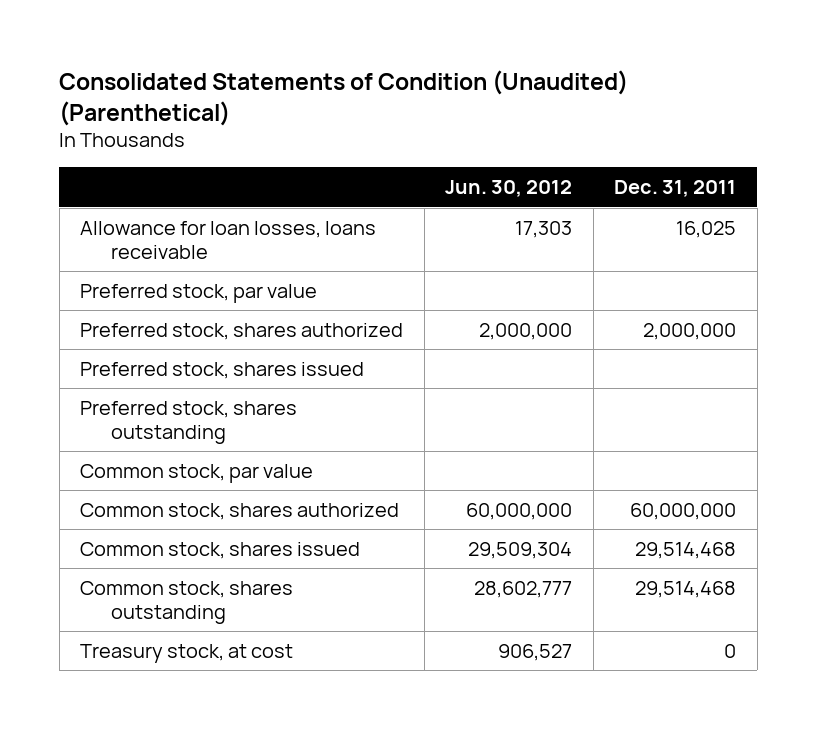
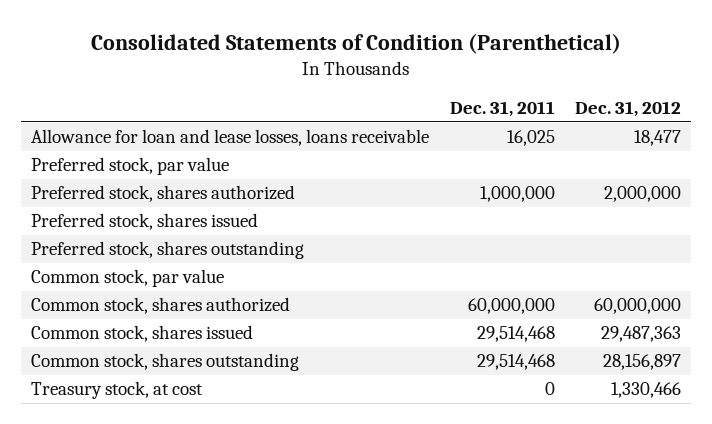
- Consolidated Statements of Condition (Unaudited) (Parenthetical)
+ Consolidated Statements of Condition (Parenthetical)
- | Jun. 30, 2012 | Dec. 31, 2011
+ | Dec. 31, 2011 | Dec. 31, 2012
- Allowance for loan losses, loans receivable | 17,303 | 16,025
+ Allowance for loan and lease losses, loans receivable | 16,025 | 18,477
- Preferred stock, shares authorized | 2,000,000 | 2,000,000
+ Preferred stock, shares authorized | 1,000,000 | 2,000,000

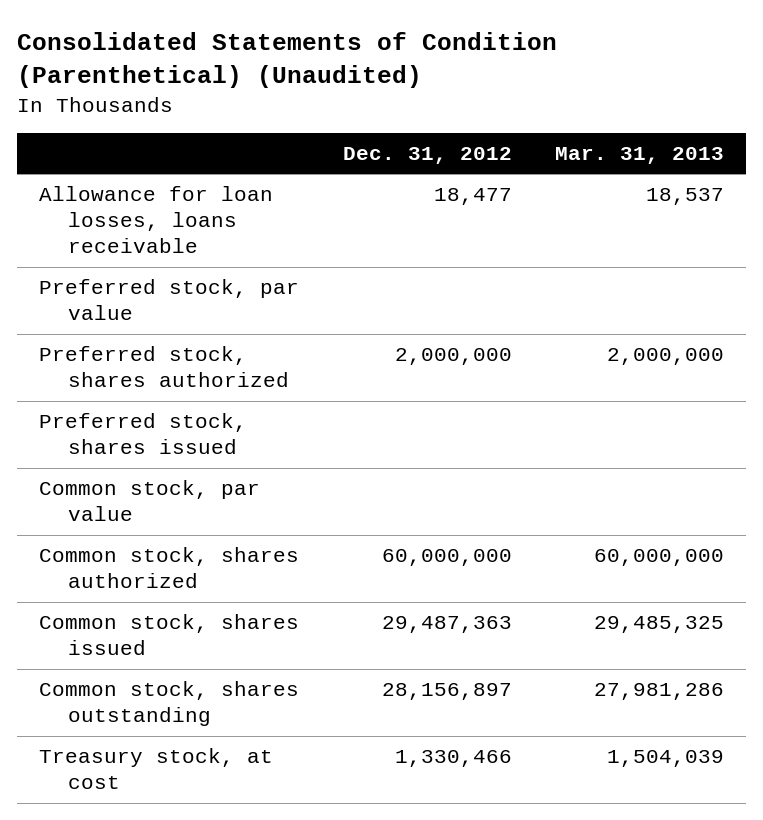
- Consolidated Statements of Condition (Parenthetical)
+ Consolidated Statements of Condition (Parenthetical) (Unaudited)
- | Dec. 31, 2011 | Dec. 31, 2012
+ | Dec. 31, 2012 | Mar. 31, 2013
- Allowance for loan and lease losses, loans receivable | 16,025 | 18,477
+ Allowance for loan losses, loans receivable | 18,477 | 18,537
- Preferred stock, shares outstanding

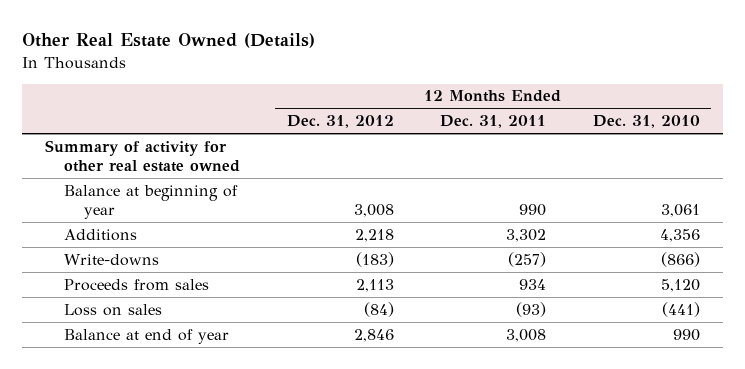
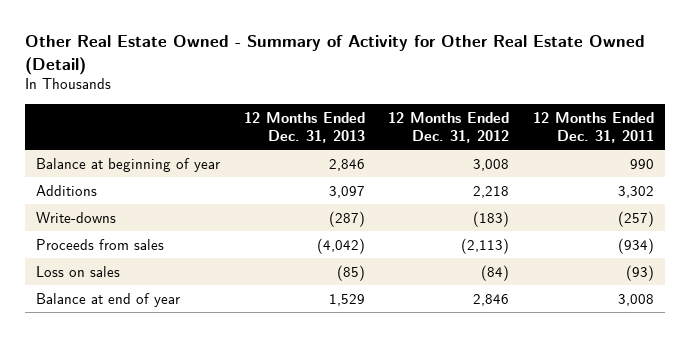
- Other Real Estate Owned (Details)
+ Other Real Estate Owned - Summary of Activity for Other Real Estate Owned (Detail)
- | 12 Months Ended Dec. 31, 2012 | 12 Months Ended Dec. 31, 2011 | 12 Months Ended Dec. 31, 2010
+ | 12 Months Ended Dec. 31, 2013 | 12 Months Ended Dec. 31, 2012 | 12 Months Ended Dec. 31, 2011
- Summary of activity for other real estate owned
- Proceeds from sales | 2,113 | 934 | 5,120
+ Proceeds from sales | (4,042) | (2,113) | (934)

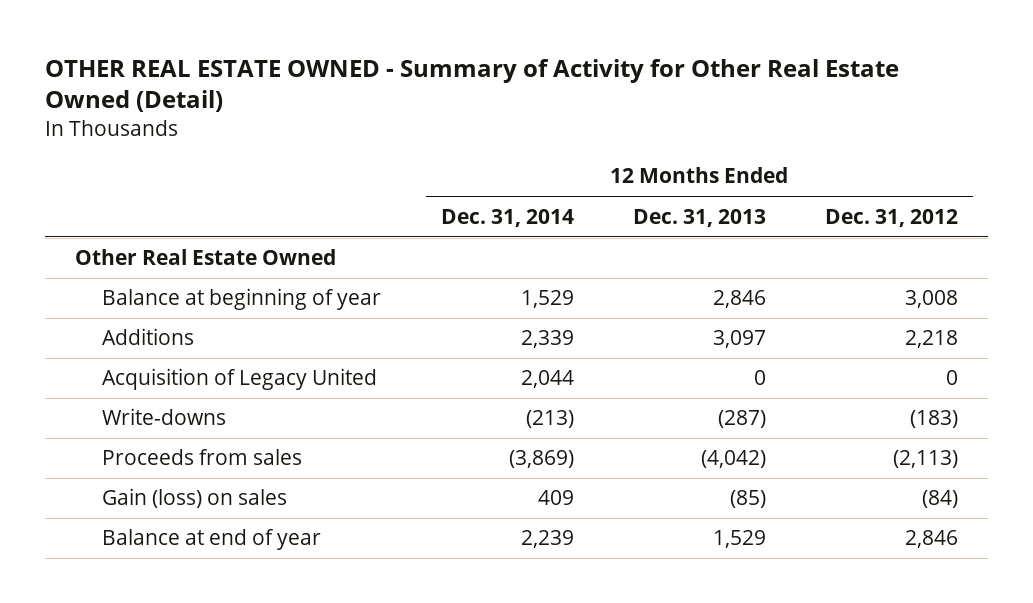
- Other Real Estate Owned - Summary of Activity for Other Real Estate Owned (Detail)
+ OTHER REAL ESTATE OWNED - Summary of Activity for Other Real Estate Owned (Detail)
- | 12 Months Ended Dec. 31, 2013 | 12 Months Ended Dec. 31, 2012 | 12 Months Ended Dec. 31, 2011
+ | 12 Months Ended Dec. 31, 2014 | 12 Months Ended Dec. 31, 2013 | 12 Months Ended Dec. 31, 2012
+ Other Real Estate Owned
+ Acquisition of Legacy United | 2,044 | 0 | 0
- Loss on sales | (85) | (84) | (93)
+ Gain (loss) on sales | 409 | (85) | (84)

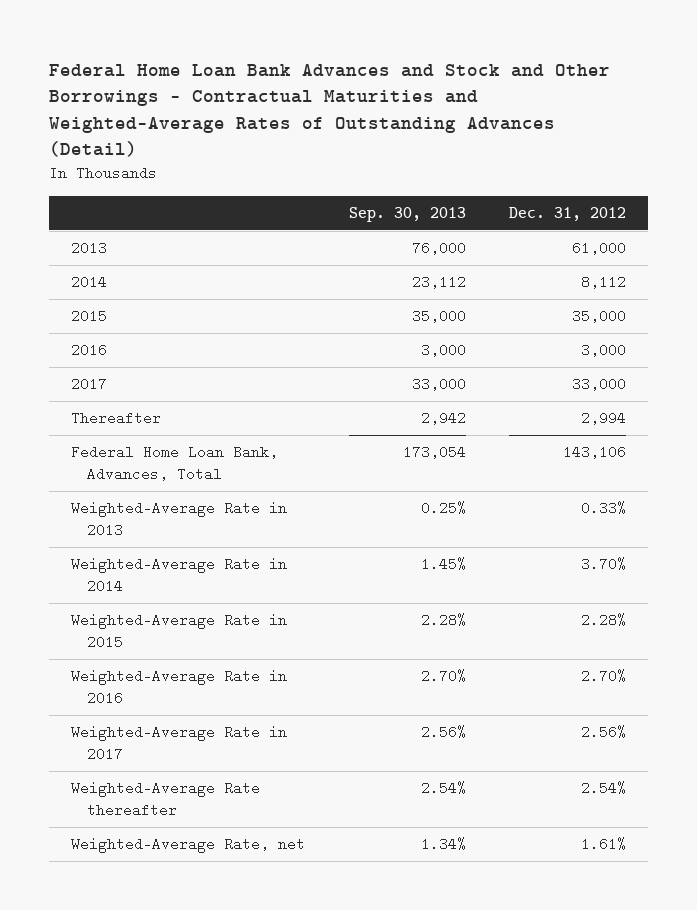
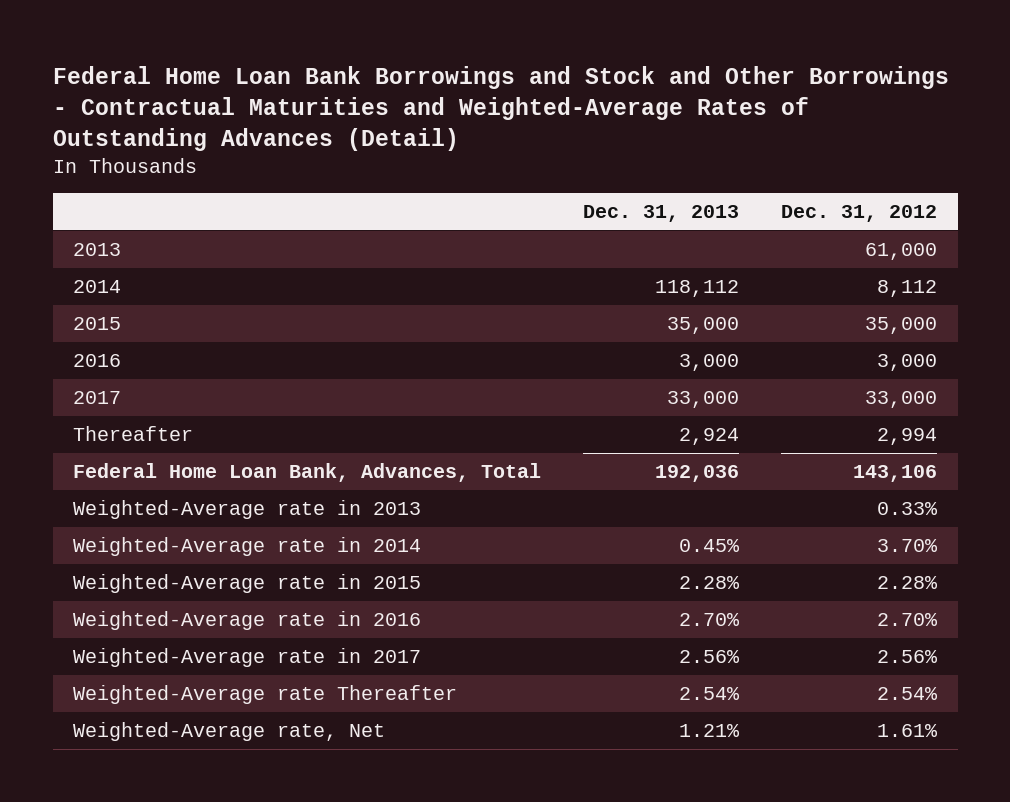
- Federal Home Loan Bank Advances and Stock and Other Borrowings - Contractual Maturities and Weighted-Average Rates of Outstanding Advances (Detail)
+ Federal Home Loan Bank Borrowings and Stock and Other Borrowings - Contractual Maturities and Weighted-Average Rates of Outstanding Advances (Detail)
- | Sep. 30, 2013 | Dec. 31, 2012
+ | Dec. 31, 2013 | Dec. 31, 2012
- Weighted-Average Rate in 2013 | 0.25% | 0.33%
- Weighted-Average Rate in 2014 | 1.45% | 3.70%
- Weighted-Average Rate in 2015 | 2.28% | 2.28%
- Weighted-Average Rate in 2016 | 2.70% | 2.70%
- Weighted-Average Rate in 2017 | 2.56% | 2.56%
- Weighted-Average Rate thereafter | 2.54% | 2.54%
- Weighted-Average Rate, net | 1.34% | 1.61%
+ Weighted-Average rate in 2013 | | 0.33%
+ Weighted-Average rate in 2014 | 0.45% | 3.70%
+ Weighted-Average rate in 2015 | 2.28% | 2.28%
+ Weighted-Average rate in 2016 | 2.70% | 2.70%
+ Weighted-Average rate in 2017 | 2.56% | 2.56%
+ Weighted-Average rate Thereafter | 2.54% | 2.54%
+ Weighted-Average rate, Net | 1.21% | 1.61%

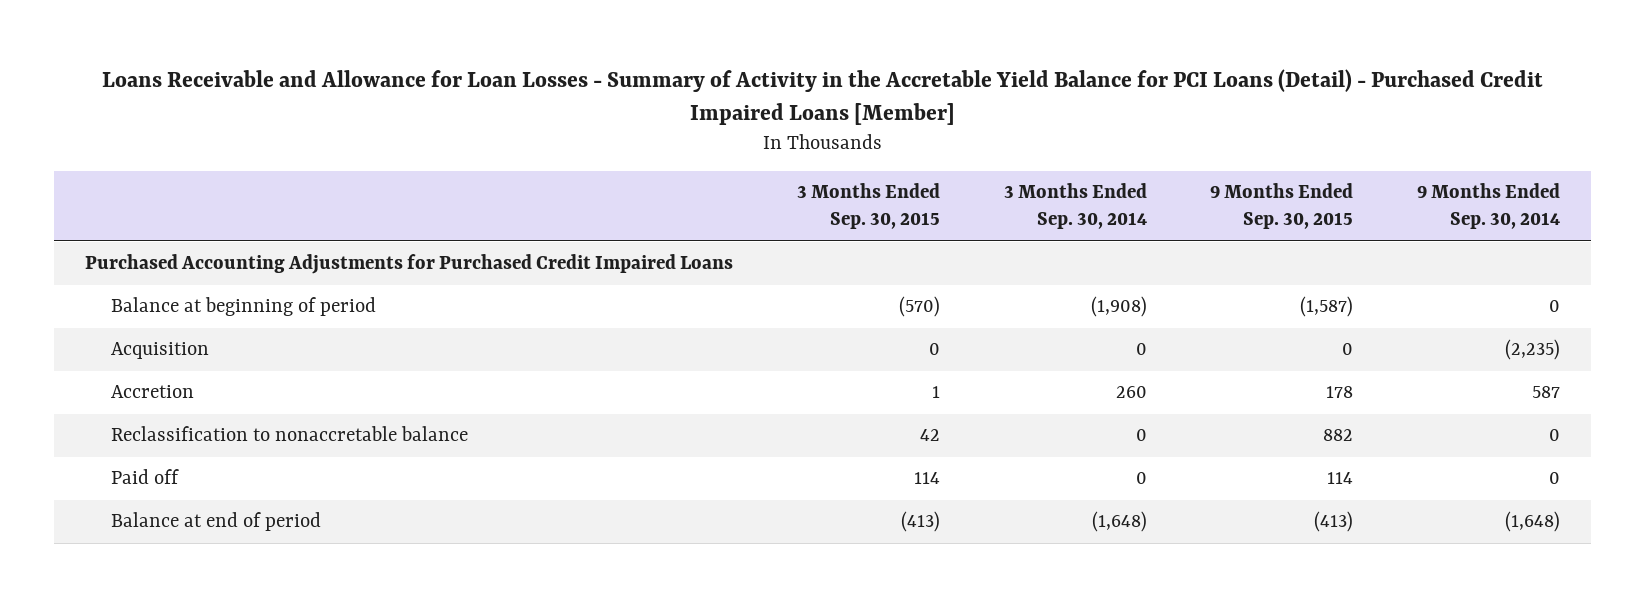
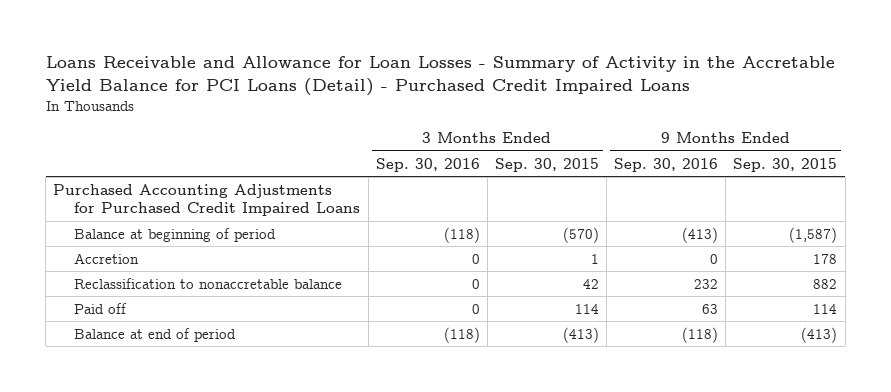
- Loans Receivable and Allowance for Loan Losses - Summary of Activity in the Accretable Yield Balance for PCI Loans (Detail) - Purchased Credit Impaired Loans [Member]
+ Loans Receivable and Allowance for Loan Losses - Summary of Activity in the Accretable Yield Balance for PCI Loans (Detail) - Purchased Credit Impaired Loans
- | 3 Months Ended Sep. 30, 2015 | 3 Months Ended Sep. 30, 2014 | 9 Months Ended Sep. 30, 2015 | 9 Months Ended Sep. 30, 2014
+ | 3 Months Ended Sep. 30, 2016 | 3 Months Ended Sep. 30, 2015 | 9 Months Ended Sep. 30, 2016 | 9 Months Ended Sep. 30, 2015
- Acquisition | 0 | 0 | 0 | (2,235)

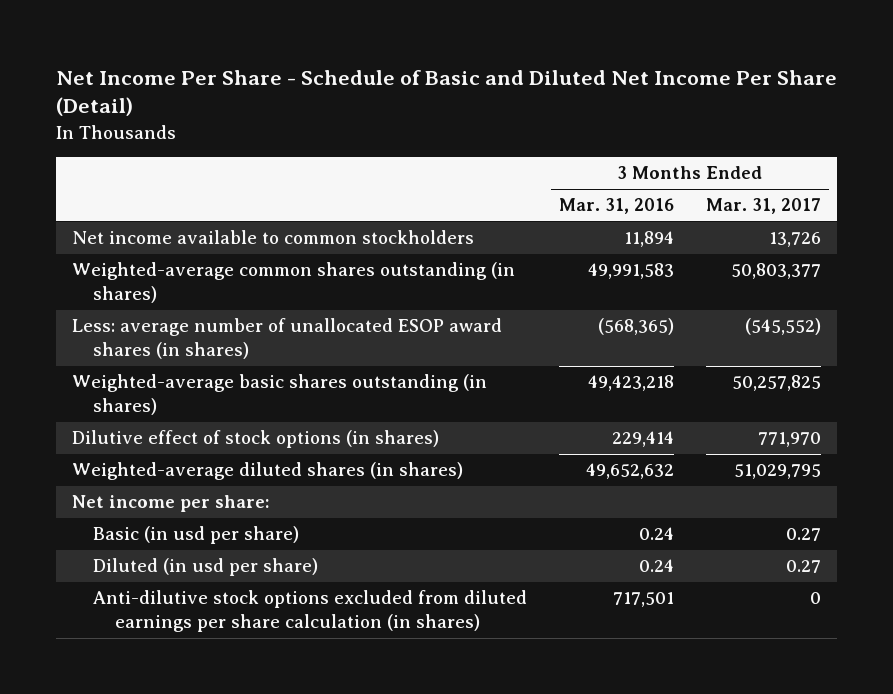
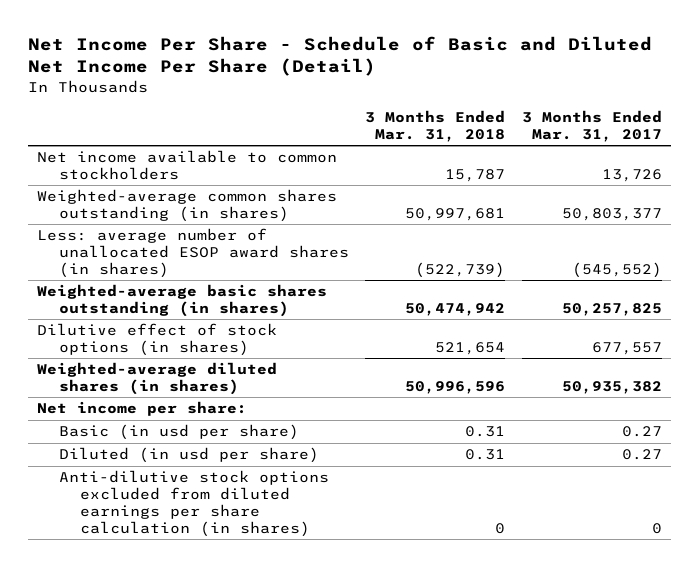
- | 3 Months Ended Mar. 31, 2016 | 3 Months Ended Mar. 31, 2017
+ | 3 Months Ended Mar. 31, 2018 | 3 Months Ended Mar. 31, 2017
- Dilutive effect of stock options (in shares) | 229,414 | 771,970
- Weighted-average diluted shares (in shares) | 49,652,632 | 51,029,795
+ Dilutive effect of stock options (in shares) | 521,654 | 677,557
+ Weighted-average diluted shares (in shares) | 50,996,596 | 50,935,382

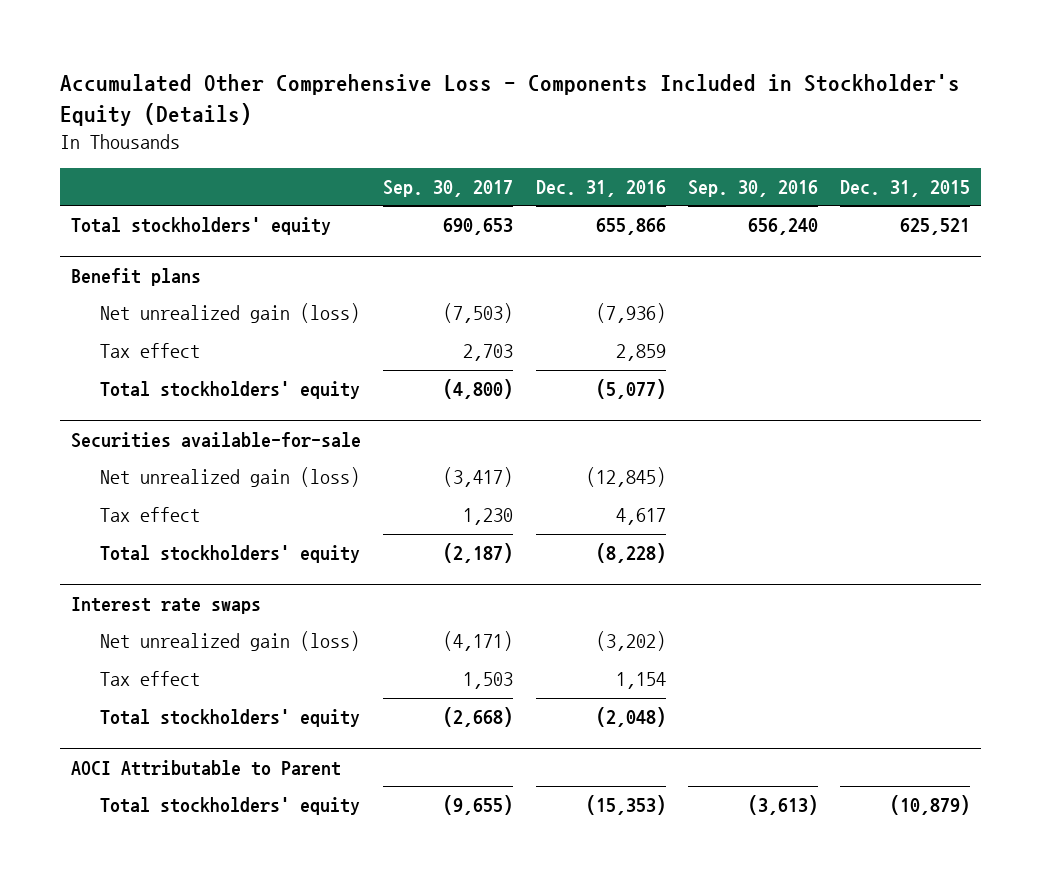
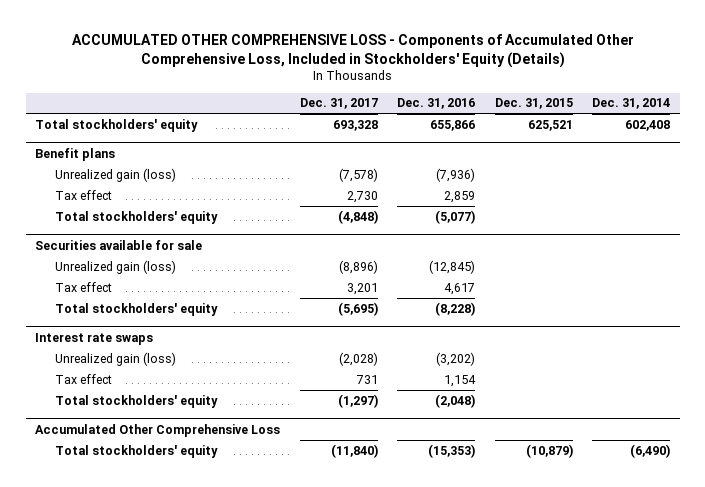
- Accumulated Other Comprehensive Loss - Components Included in Stockholder's Equity (Details)
+ ACCUMULATED OTHER COMPREHENSIVE LOSS - Components of Accumulated Other Comprehensive Loss, Included in Stockholders' Equity (Details)
- | Sep. 30, 2017 | Dec. 31, 2016 | Sep. 30, 2016 | Dec. 31, 2015
+ | Dec. 31, 2017 | Dec. 31, 2016 | Dec. 31, 2015 | Dec. 31, 2014
@ Benefit plans
- Net unrealized gain (loss) | (7,503) | (7,936) | |
+ Unrealized gain (loss) | (7,578) | (7,936) | |
- Securities available-for-sale
- Net unrealized gain (loss) | (3,417) | (12,845) | |
+ Securities available for sale
+ Unrealized gain (loss) | (8,896) | (12,845) | |
@ Interest rate swaps
- Net unrealized gain (loss) | (4,171) | (3,202) | |
+ Unrealized gain (loss) | (2,028) | (3,202) | |
- AOCI Attributable to Parent
+ Accumulated Other Comprehensive Loss

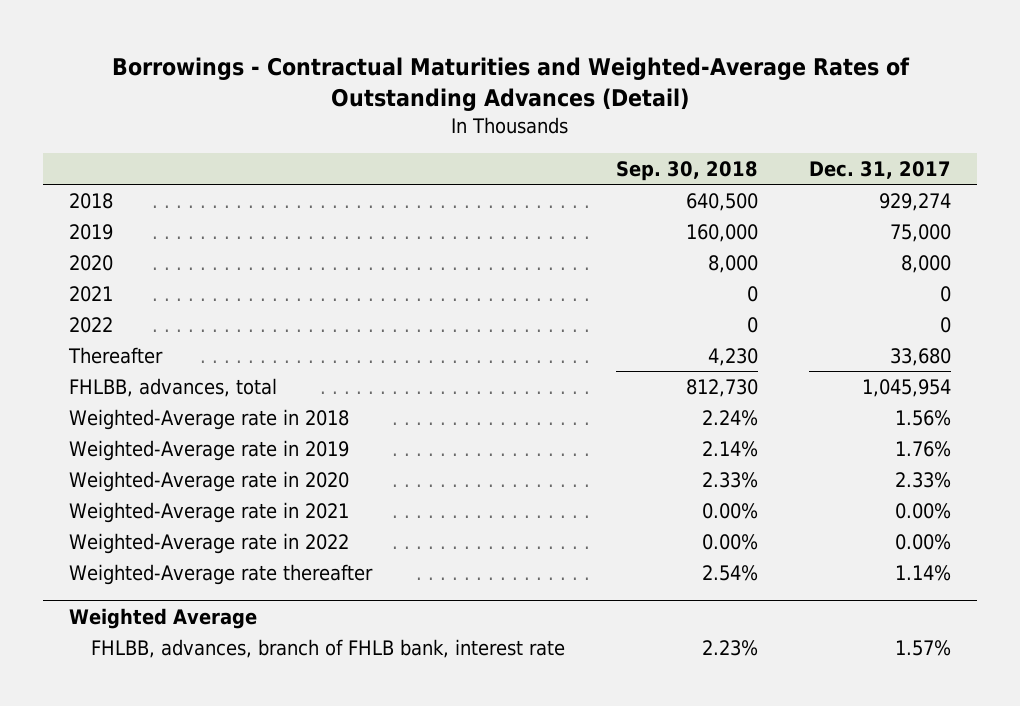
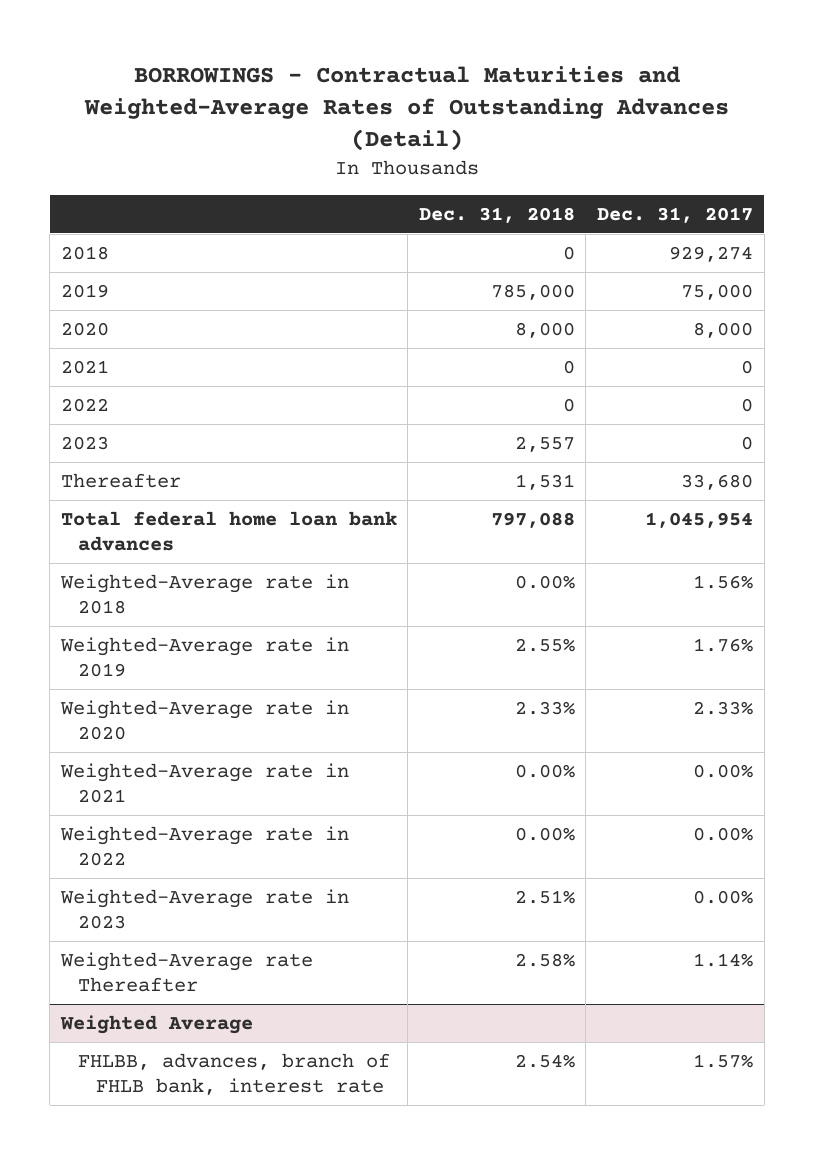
- Borrowings - Contractual Maturities and Weighted-Average Rates of Outstanding Advances (Detail)
+ BORROWINGS - Contractual Maturities and Weighted-Average Rates of Outstanding Advances (Detail)
- | Sep. 30, 2018 | Dec. 31, 2017
+ | Dec. 31, 2018 | Dec. 31, 2017
+ 2023 | 2,557 | 0
- FHLBB, advances, total | 812,730 | 1,045,954
+ Total federal home loan bank advances | 797,088 | 1,045,954
- Weighted-Average rate thereafter | 2.54% | 1.14%
+ Weighted-Average rate in 2023 | 2.51% | 0.00%
+ Weighted-Average rate Thereafter | 2.58% | 1.14%

